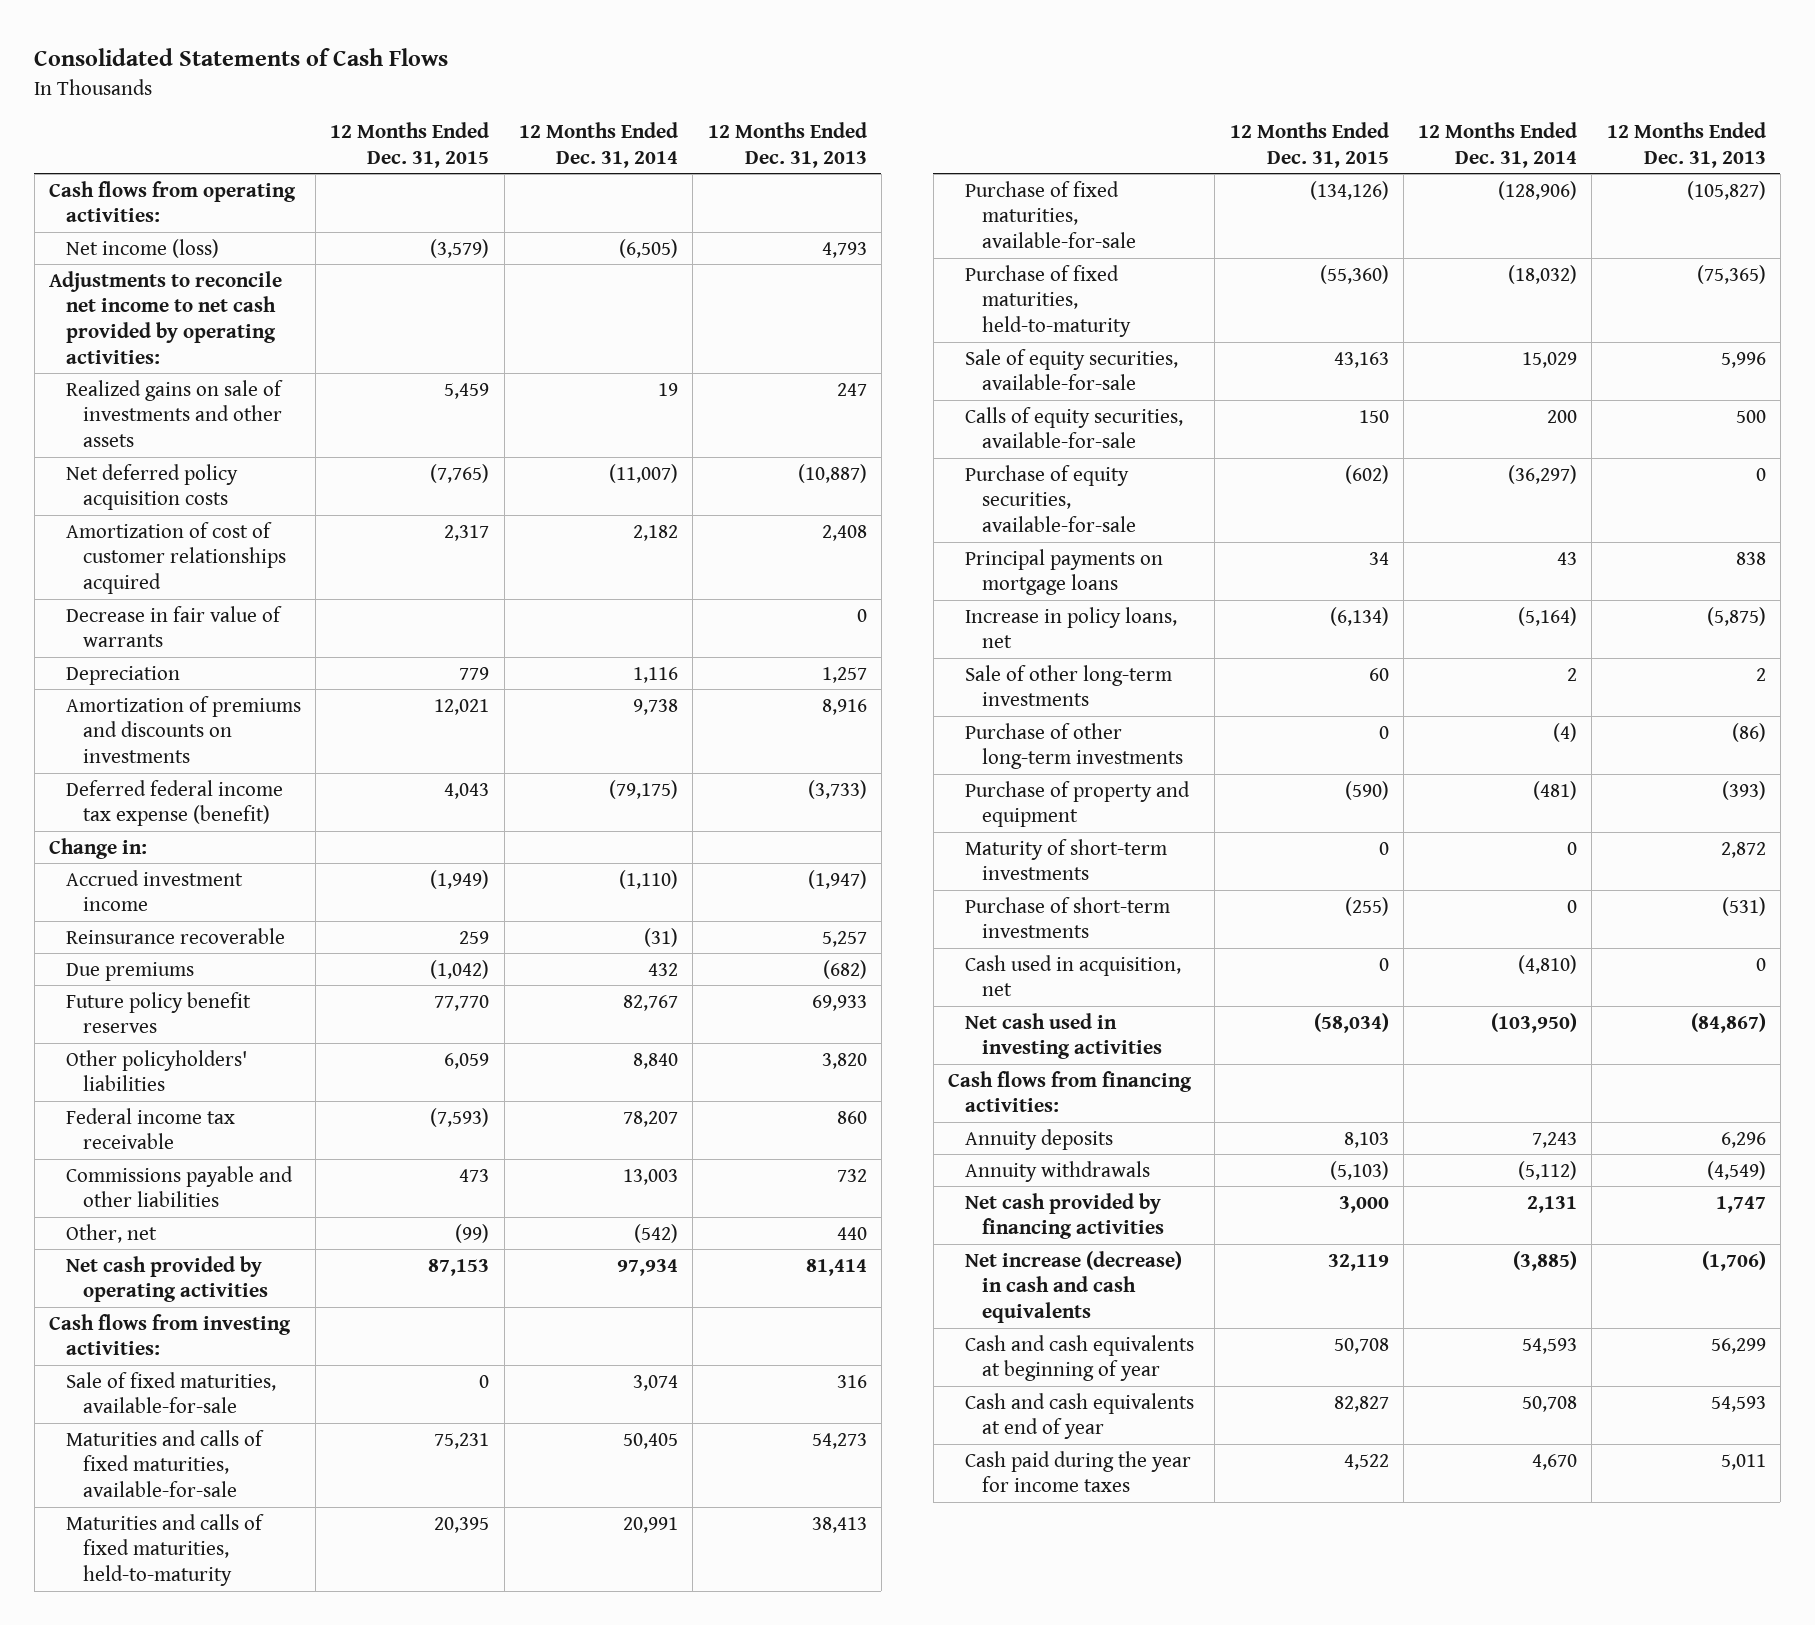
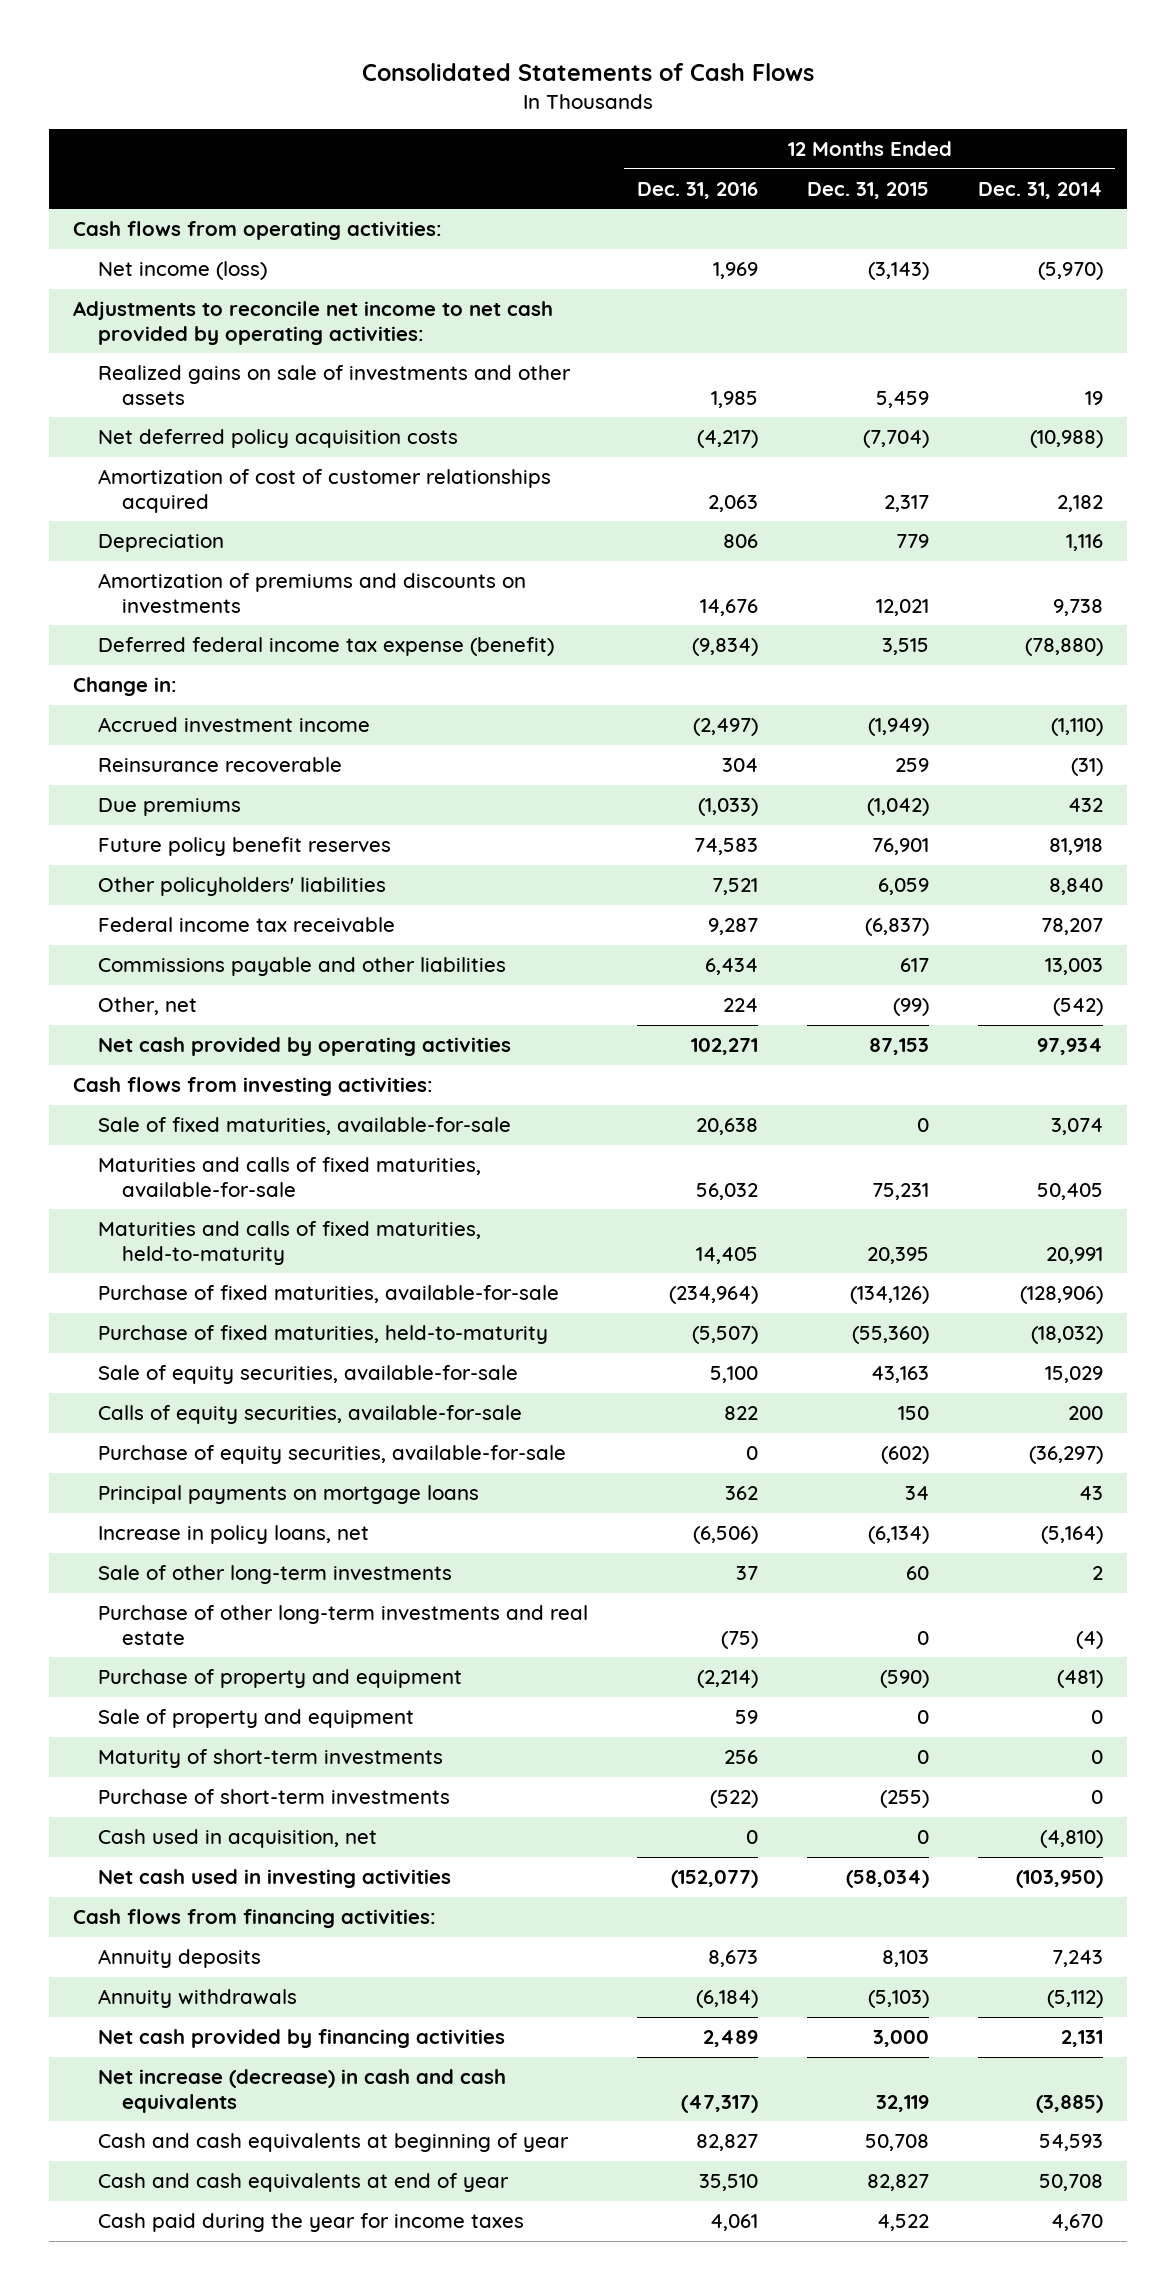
- | 12 Months Ended Dec. 31, 2015 | 12 Months Ended Dec. 31, 2014 | 12 Months Ended Dec. 31, 2013
+ | 12 Months Ended Dec. 31, 2016 | 12 Months Ended Dec. 31, 2015 | 12 Months Ended Dec. 31, 2014
- Net income (loss) | (3,579) | (6,505) | 4,793
+ Net income (loss) | 1,969 | (3,143) | (5,970)
- Net deferred policy acquisition costs | (7,765) | (11,007) | (10,887)
+ Net deferred policy acquisition costs | (4,217) | (7,704) | (10,988)
- Decrease in fair value of warrants | | | 0
- Deferred federal income tax expense (benefit) | 4,043 | (79,175) | (3,733)
+ Deferred federal income tax expense (benefit) | (9,834) | 3,515 | (78,880)
- Future policy benefit reserves | 77,770 | 82,767 | 69,933
+ Future policy benefit reserves | 74,583 | 76,901 | 81,918
- Federal income tax receivable | (7,593) | 78,207 | 860
- Commissions payable and other liabilities | 473 | 13,003 | 732
+ Federal income tax receivable | 9,287 | (6,837) | 78,207
+ Commissions payable and other liabilities | 6,434 | 617 | 13,003
- Purchase of other long-term investments | 0 | (4) | (86)
+ Purchase of other long-term investments and real estate | (75) | 0 | (4)
+ Sale of property and equipment | 59 | 0 | 0

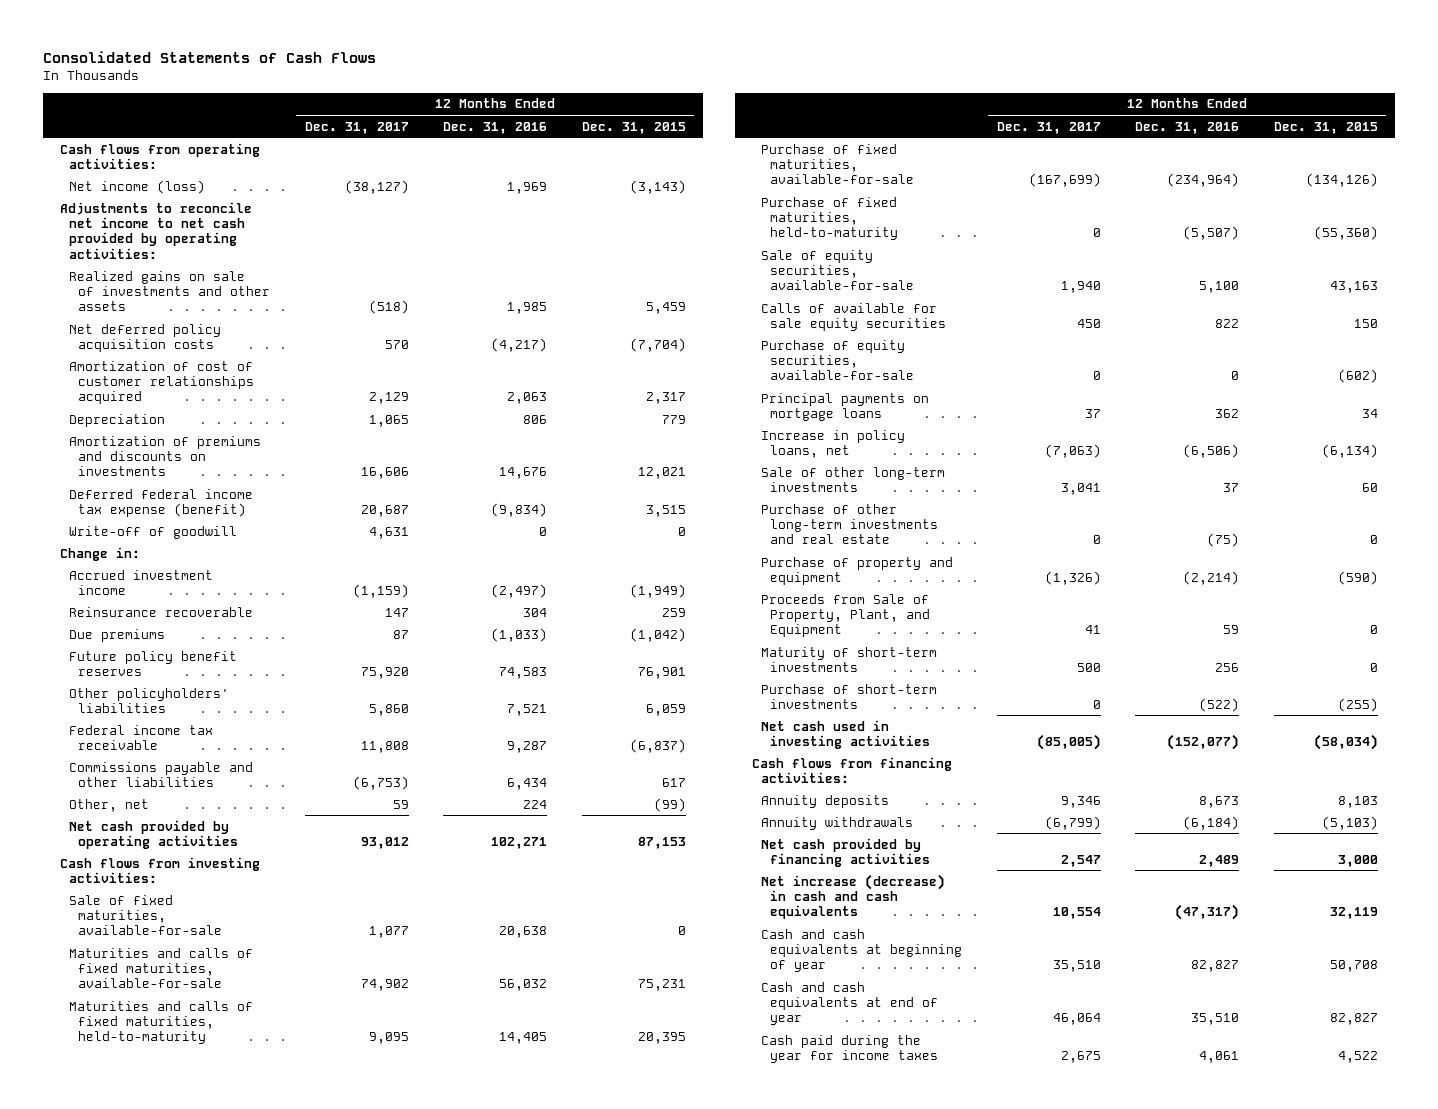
- | 12 Months Ended Dec. 31, 2016 | 12 Months Ended Dec. 31, 2015 | 12 Months Ended Dec. 31, 2014
+ | 12 Months Ended Dec. 31, 2017 | 12 Months Ended Dec. 31, 2016 | 12 Months Ended Dec. 31, 2015
+ Write-off of goodwill | 4,631 | 0 | 0
- Calls of equity securities, available-for-sale | 822 | 150 | 200
+ Calls of available for sale equity securities | 450 | 822 | 150
- Sale of property and equipment | 59 | 0 | 0
+ Proceeds from Sale of Property, Plant, and Equipment | 41 | 59 | 0
- Cash used in acquisition, net | 0 | 0 | (4,810)

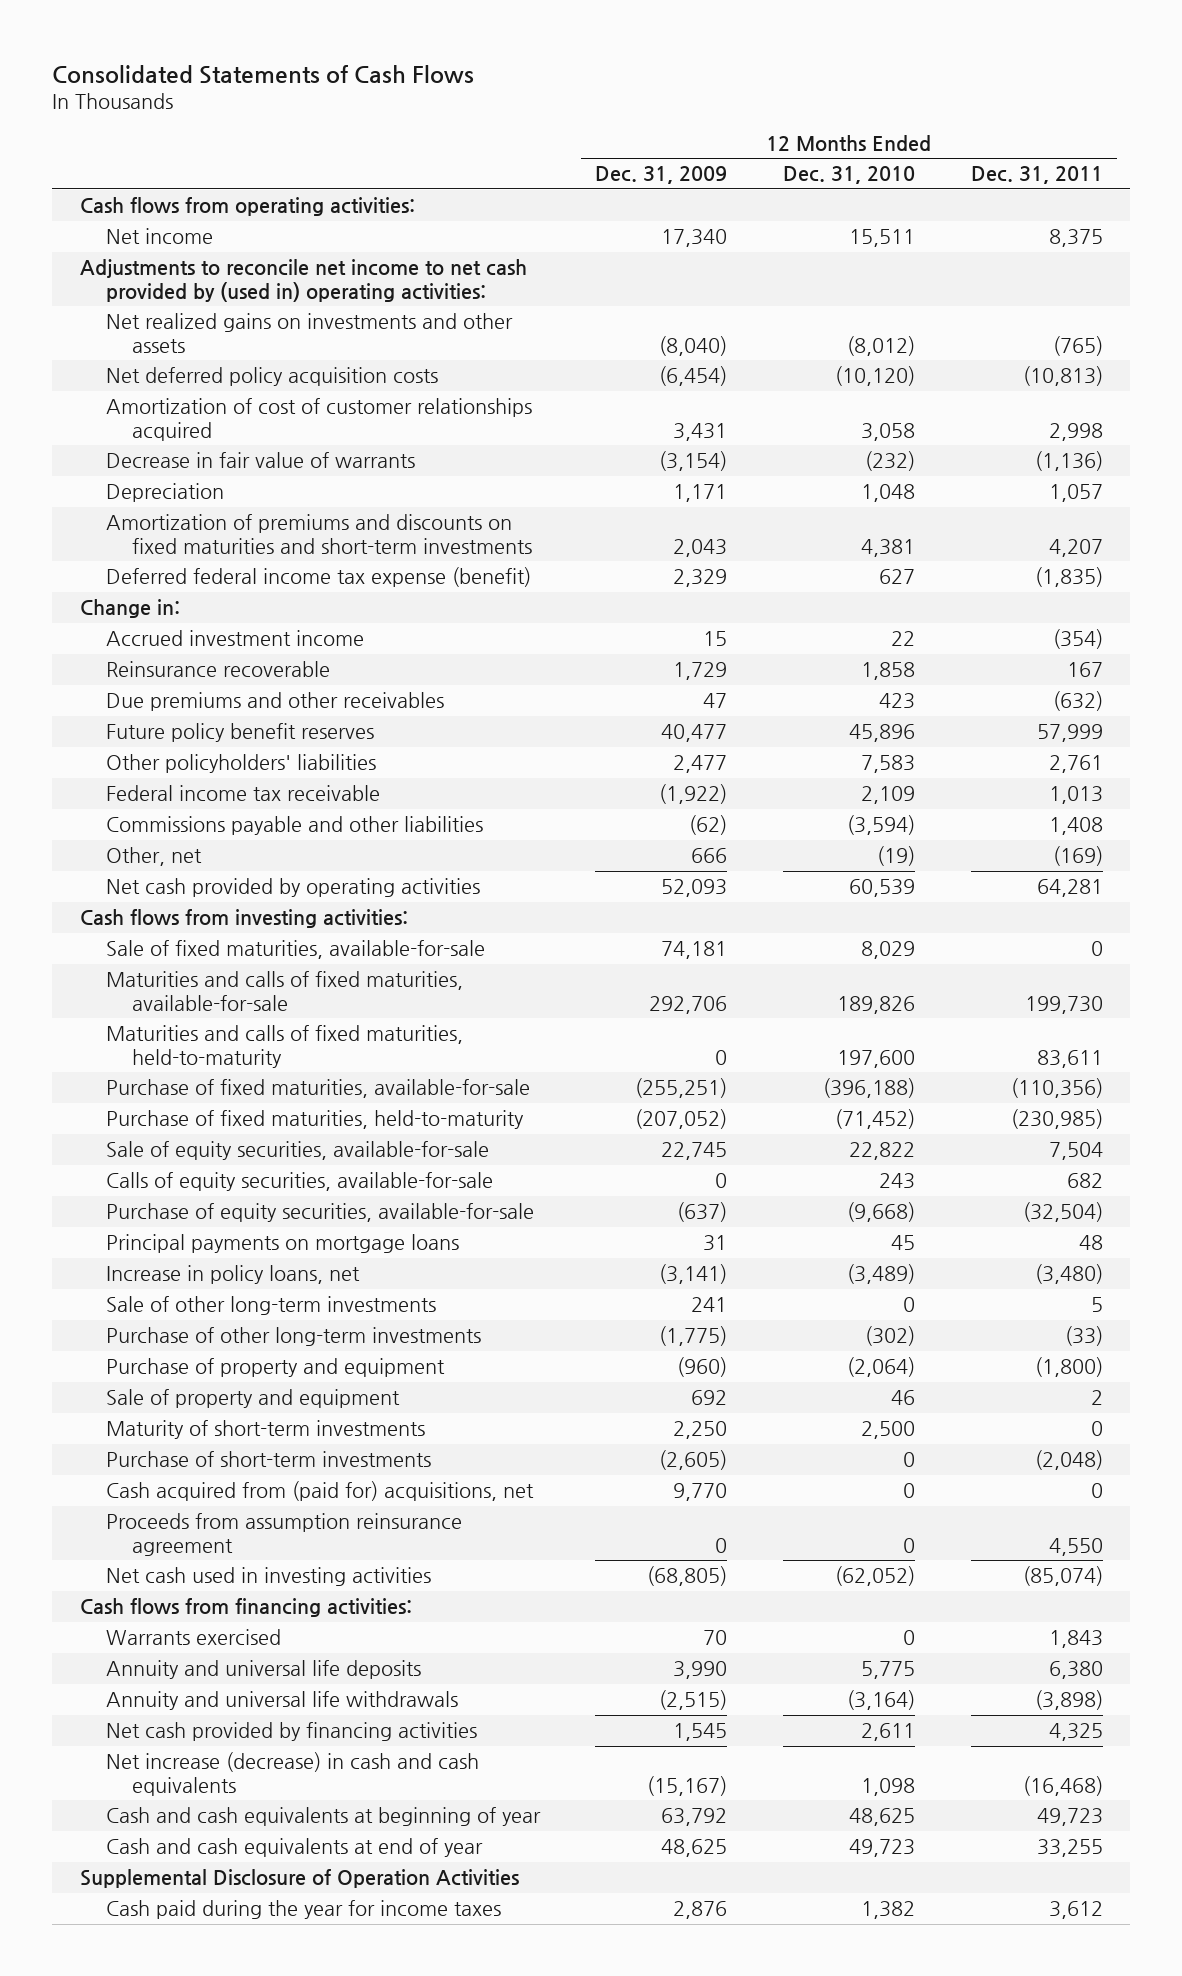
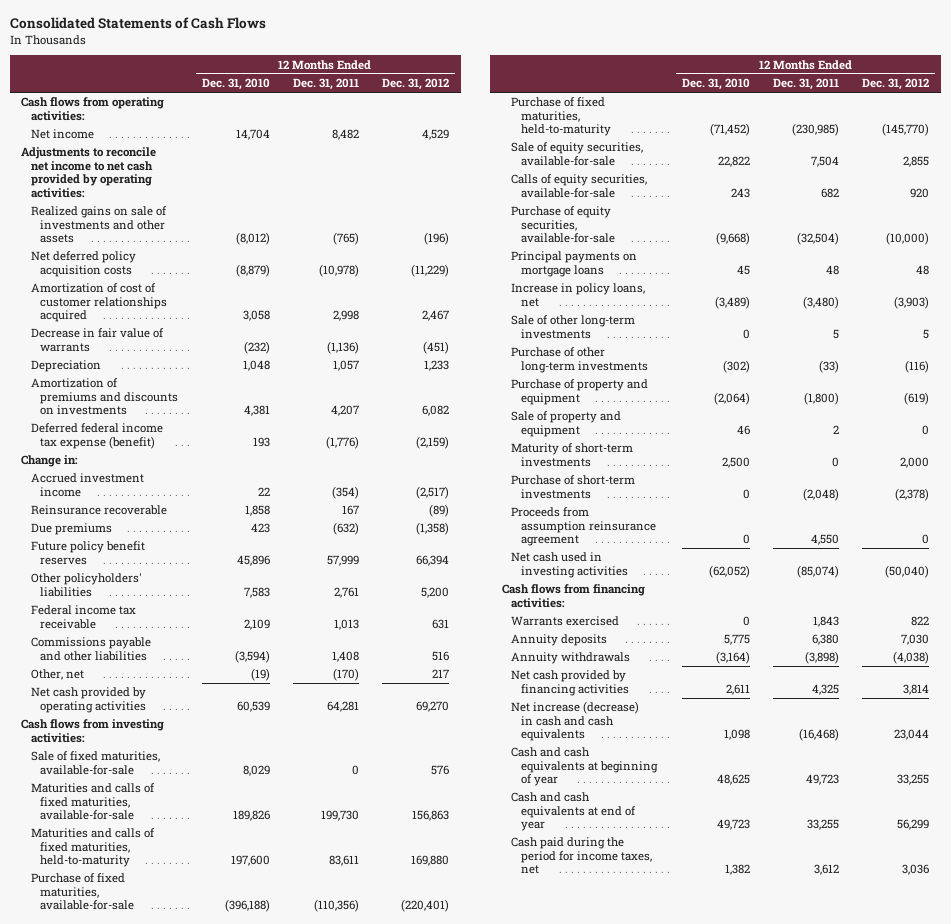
- | 12 Months Ended Dec. 31, 2009 | 12 Months Ended Dec. 31, 2010 | 12 Months Ended Dec. 31, 2011
+ | 12 Months Ended Dec. 31, 2010 | 12 Months Ended Dec. 31, 2011 | 12 Months Ended Dec. 31, 2012
- Net income | 17,340 | 15,511 | 8,375
- Adjustments to reconcile net income to net cash provided by (used in) operating activities:
- Net realized gains on investments and other assets | (8,040) | (8,012) | (765)
- Net deferred policy acquisition costs | (6,454) | (10,120) | (10,813)
+ Net income | 14,704 | 8,482 | 4,529
+ Adjustments to reconcile net income to net cash provided by operating activities:
+ Realized gains on sale of investments and other assets | (8,012) | (765) | (196)
+ Net deferred policy acquisition costs | (8,879) | (10,978) | (11,229)
- Amortization of premiums and discounts on fixed maturities and short-term investments | 2,043 | 4,381 | 4,207
- Deferred federal income tax expense (benefit) | 2,329 | 627 | (1,835)
+ Amortization of premiums and discounts on investments | 4,381 | 4,207 | 6,082
+ Deferred federal income tax expense (benefit) | 193 | (1,776) | (2,159)
- Due premiums and other receivables | 47 | 423 | (632)
+ Due premiums | 423 | (632) | (1,358)
- Other, net | 666 | (19) | (169)
+ Other, net | (19) | (170) | 217
- Cash acquired from (paid for) acquisitions, net | 9,770 | 0 | 0
- Annuity and universal life deposits | 3,990 | 5,775 | 6,380
- Annuity and universal life withdrawals | (2,515) | (3,164) | (3,898)
+ Annuity deposits | 5,775 | 6,380 | 7,030
+ Annuity withdrawals | (3,164) | (3,898) | (4,038)
- Supplemental Disclosure of Operation Activities
- Cash paid during the year for income taxes | 2,876 | 1,382 | 3,612
+ Cash paid during the period for income taxes, net | 1,382 | 3,612 | 3,036

